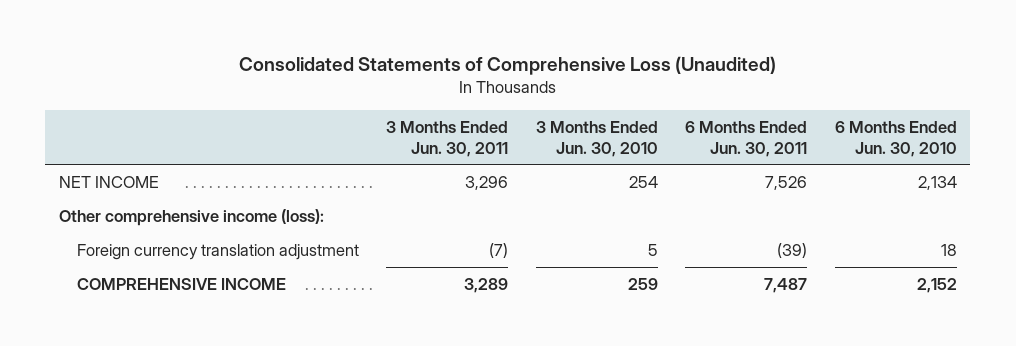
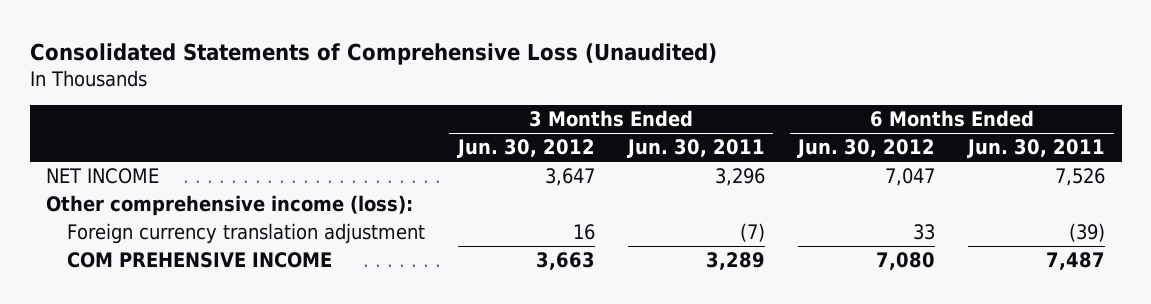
- | 3 Months Ended Jun. 30, 2011 | 3 Months Ended Jun. 30, 2010 | 6 Months Ended Jun. 30, 2011 | 6 Months Ended Jun. 30, 2010
+ | 3 Months Ended Jun. 30, 2012 | 3 Months Ended Jun. 30, 2011 | 6 Months Ended Jun. 30, 2012 | 6 Months Ended Jun. 30, 2011
- COMPREHENSIVE INCOME | 3,289 | 259 | 7,487 | 2,152
+ COM PREHENSIVE INCOME | 3,663 | 3,289 | 7,080 | 7,487

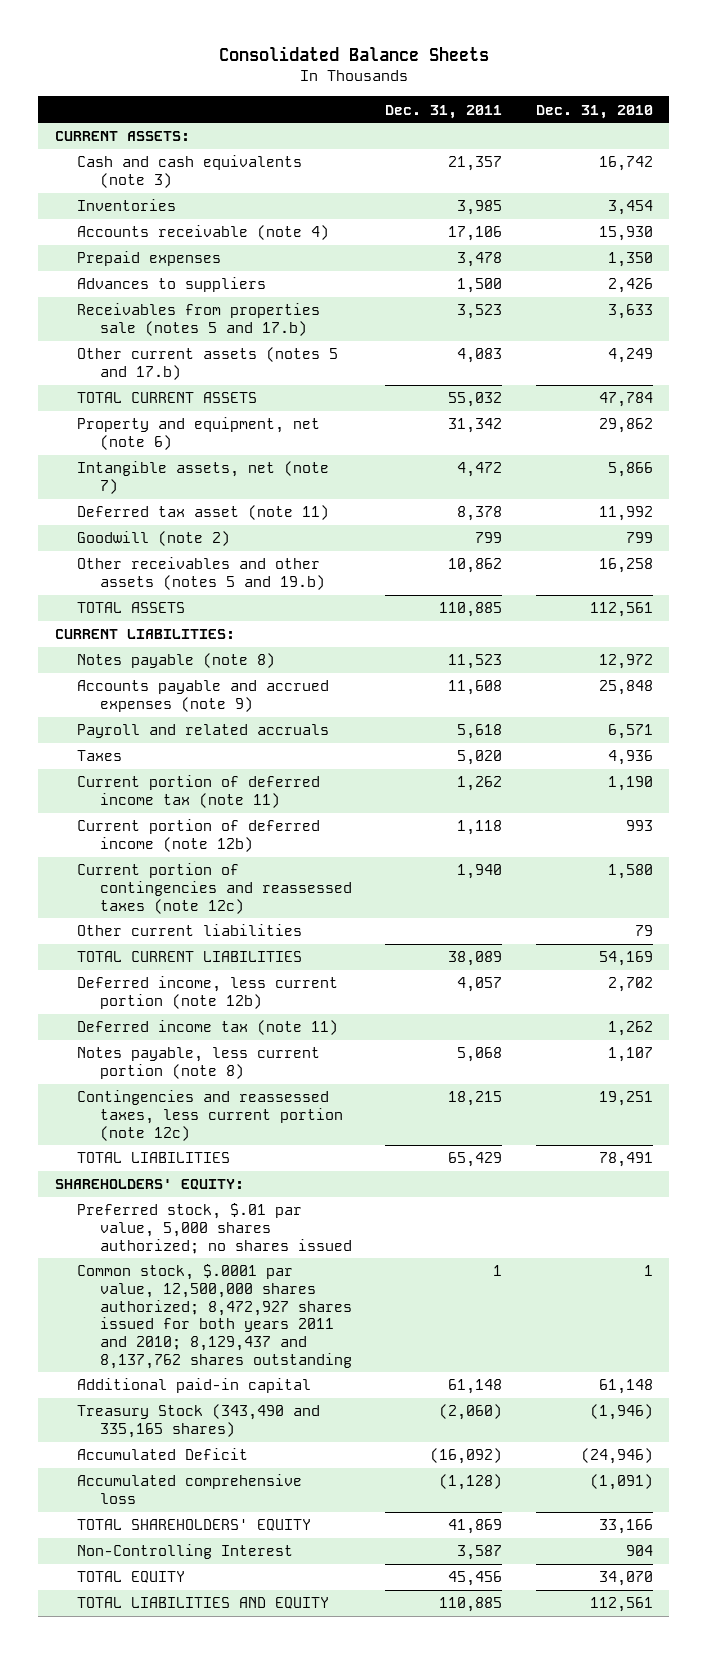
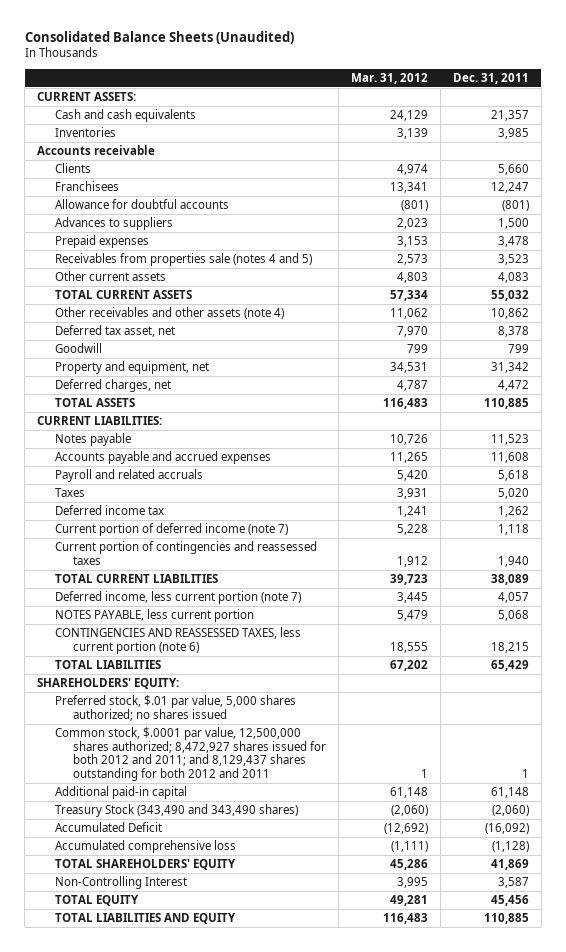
- Consolidated Balance Sheets
+ Consolidated Balance Sheets (Unaudited)
- | Dec. 31, 2011 | Dec. 31, 2010
+ | Mar. 31, 2012 | Dec. 31, 2011
- Cash and cash equivalents (note 3) | 21,357 | 16,742
+ Cash and cash equivalents | 24,129 | 21,357
- Accounts receivable (note 4) | 17,106 | 15,930
+ Accounts receivable
+ Clients | 4,974 | 5,660
+ Franchisees | 13,341 | 12,247
+ Allowance for doubtful accounts | (801) | (801)
- Receivables from properties sale (notes 5 and 17.b) | 3,523 | 3,633
- Other current assets (notes 5 and 17.b) | 4,083 | 4,249
moved down: Prepaid expenses | 3,153 | 3,478
+ Receivables from properties sale (notes 4 and 5) | 2,573 | 3,523
+ Other current assets | 4,803 | 4,083
- Property and equipment, net (note 6) | 31,342 | 29,862
- Intangible assets, net (note 7) | 4,472 | 5,866
- Deferred tax asset (note 11) | 8,378 | 11,992
- Goodwill (note 2) | 799 | 799
- Other receivables and other assets (notes 5 and 19.b) | 10,862 | 16,258
+ Other receivables and other assets (note 4) | 11,062 | 10,862
+ Deferred tax asset, net | 7,970 | 8,378
+ Goodwill | 799 | 799
+ Property and equipment, net | 34,531 | 31,342
+ Deferred charges, net | 4,787 | 4,472
- Notes payable (note 8) | 11,523 | 12,972
- Accounts payable and accrued expenses (note 9) | 11,608 | 25,848
+ Notes payable | 10,726 | 11,523
+ Accounts payable and accrued expenses | 11,265 | 11,608
- Current portion of deferred income tax (note 11) | 1,262 | 1,190
- Current portion of deferred income (note 12b) | 1,118 | 993
- Current portion of contingencies and reassessed taxes (note 12c) | 1,940 | 1,580
- Other current liabilities | | 79
+ Deferred income tax | 1,241 | 1,262
+ Current portion of deferred income (note 7) | 5,228 | 1,118
+ Current portion of contingencies and reassessed taxes | 1,912 | 1,940
- Deferred income, less current portion (note 12b) | 4,057 | 2,702
- Deferred income tax (note 11) | | 1,262
- Notes payable, less current portion (note 8) | 5,068 | 1,107
- Contingencies and reassessed taxes, less current portion (note 12c) | 18,215 | 19,251
+ Deferred income, less current portion (note 7) | 3,445 | 4,057
+ NOTES PAYABLE, less current portion | 5,479 | 5,068
+ CONTINGENCIES AND REASSESSED TAXES, less current portion (note 6) | 18,555 | 18,215
- Common stock, $.0001 par value, 12,500,000 shares authorized; 8,472,927 shares issued for both years 2011 and 2010; 8,129,437 and 8,137,762 shares outstanding | 1 | 1
+ Common stock, $.0001 par value, 12,500,000 shares authorized; 8,472,927 shares issued for both 2012 and 2011; and 8,129,437 shares outstanding for both 2012 and 2011 | 1 | 1
- Treasury Stock (343,490 and 335,165 shares) | (2,060) | (1,946)
+ Treasury Stock (343,490 and 343,490 shares) | (2,060) | (2,060)

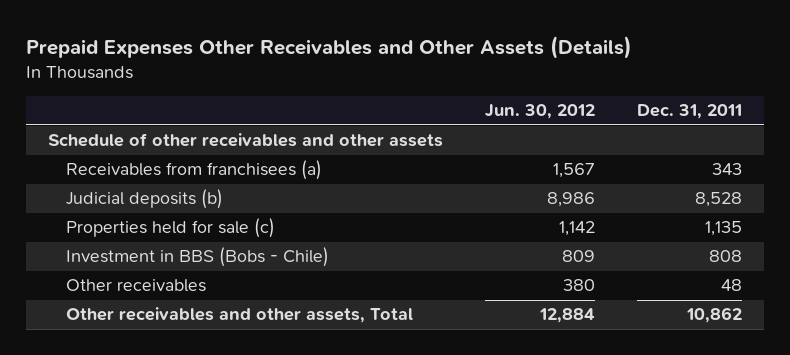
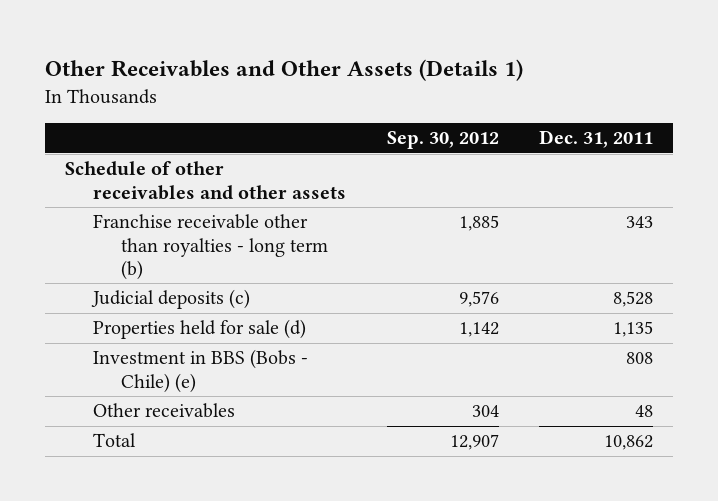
- Prepaid Expenses Other Receivables and Other Assets (Details)
+ Other Receivables and Other Assets (Details 1)
- | Jun. 30, 2012 | Dec. 31, 2011
+ | Sep. 30, 2012 | Dec. 31, 2011
- Receivables from franchisees (a) | 1,567 | 343
- Judicial deposits (b) | 8,986 | 8,528
- Properties held for sale (c) | 1,142 | 1,135
- Investment in BBS (Bobs - Chile) | 809 | 808
+ Franchise receivable other than royalties - long term (b) | 1,885 | 343
+ Judicial deposits (c) | 9,576 | 8,528
+ Properties held for sale (d) | 1,142 | 1,135
+ Investment in BBS (Bobs - Chile) (e) | | 808
- Other receivables and other assets, Total | 12,884 | 10,862
+ Total | 12,907 | 10,862

